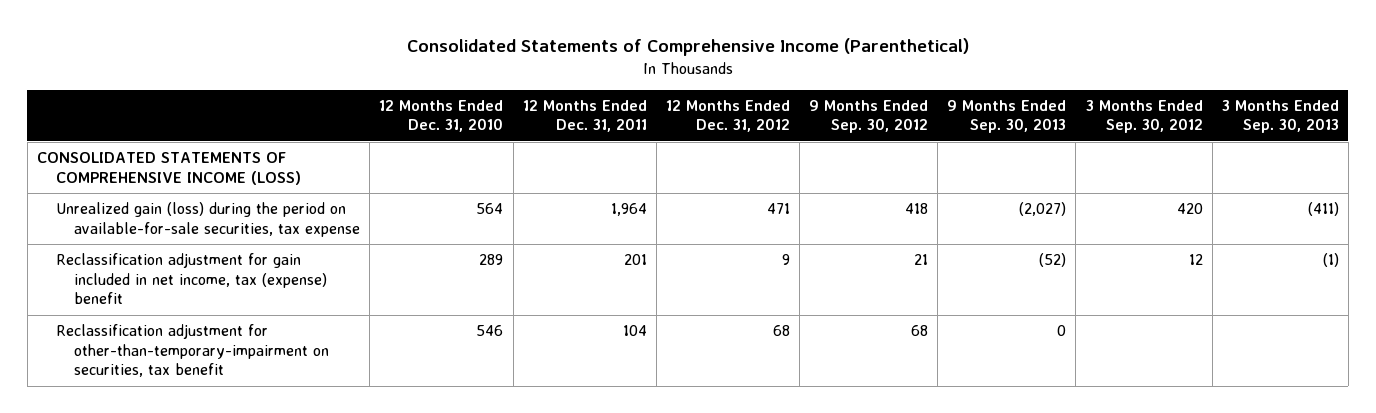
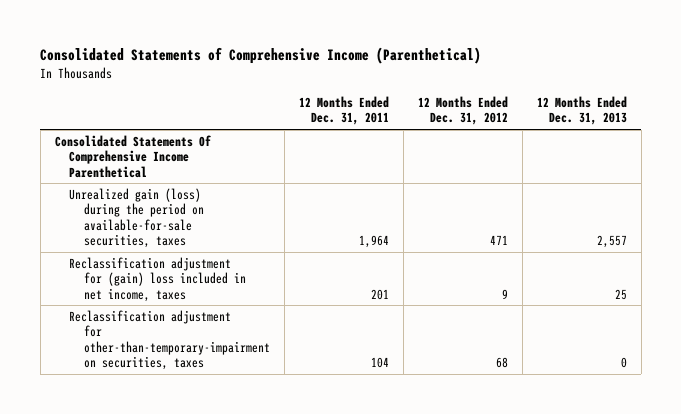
- | 12 Months Ended Dec. 31, 2010 | 12 Months Ended Dec. 31, 2011 | 12 Months Ended Dec. 31, 2012 | 9 Months Ended Sep. 30, 2012 | 9 Months Ended Sep. 30, 2013 | 3 Months Ended Sep. 30, 2012 | 3 Months Ended Sep. 30, 2013
+ | 12 Months Ended Dec. 31, 2011 | 12 Months Ended Dec. 31, 2012 | 12 Months Ended Dec. 31, 2013
- CONSOLIDATED STATEMENTS OF COMPREHENSIVE INCOME (LOSS)
- Unrealized gain (loss) during the period on available-for-sale securities, tax expense | 564 | 1,964 | 471 | 418 | (2,027) | 420 | (411)
- Reclassification adjustment for gain included in net income, tax (expense) benefit | 289 | 201 | 9 | 21 | (52) | 12 | (1)
- Reclassification adjustment for other-than-temporary-impairment on securities, tax benefit | 546 | 104 | 68 | 68 | 0 | |
+ Consolidated Statements Of Comprehensive Income Parenthetical
+ Unrealized gain (loss) during the period on available-for-sale securities, taxes | 1,964 | 471 | 2,557
+ Reclassification adjustment for (gain) loss included in net income, taxes | 201 | 9 | 25
+ Reclassification adjustment for other-than-temporary-impairment on securities, taxes | 104 | 68 | 0

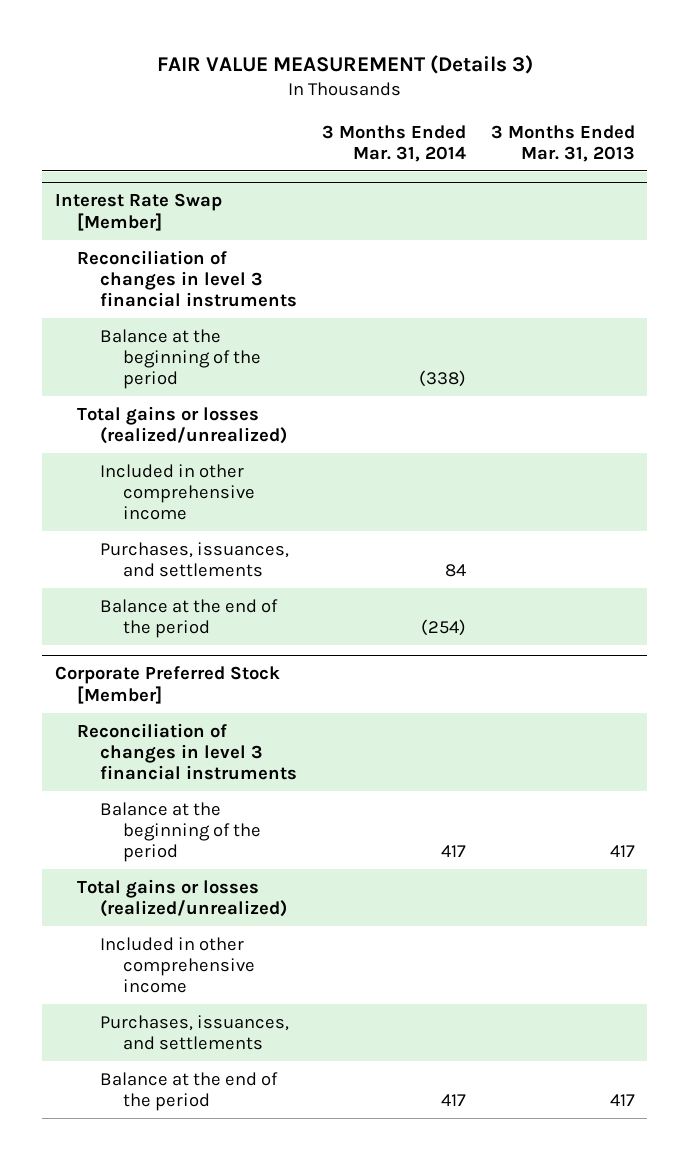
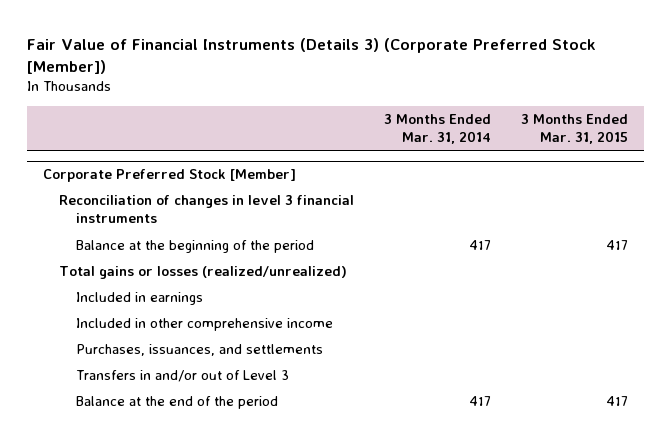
- FAIR VALUE MEASUREMENT (Details 3)
+ Fair Value of Financial Instruments (Details 3) (Corporate Preferred Stock [Member])
- | 3 Months Ended Mar. 31, 2014 | 3 Months Ended Mar. 31, 2013
+ | 3 Months Ended Mar. 31, 2014 | 3 Months Ended Mar. 31, 2015
- Interest Rate Swap [Member]
- Reconciliation of changes in level 3 financial instruments
- Balance at the beginning of the period | (338) |
- Total gains or losses (realized/unrealized)
- Included in other comprehensive income
- Purchases, issuances, and settlements | 84 |
- Balance at the end of the period | (254) |
@ Corporate Preferred Stock [Member]
+ Included in earnings
+ Transfers in and/or out of Level 3

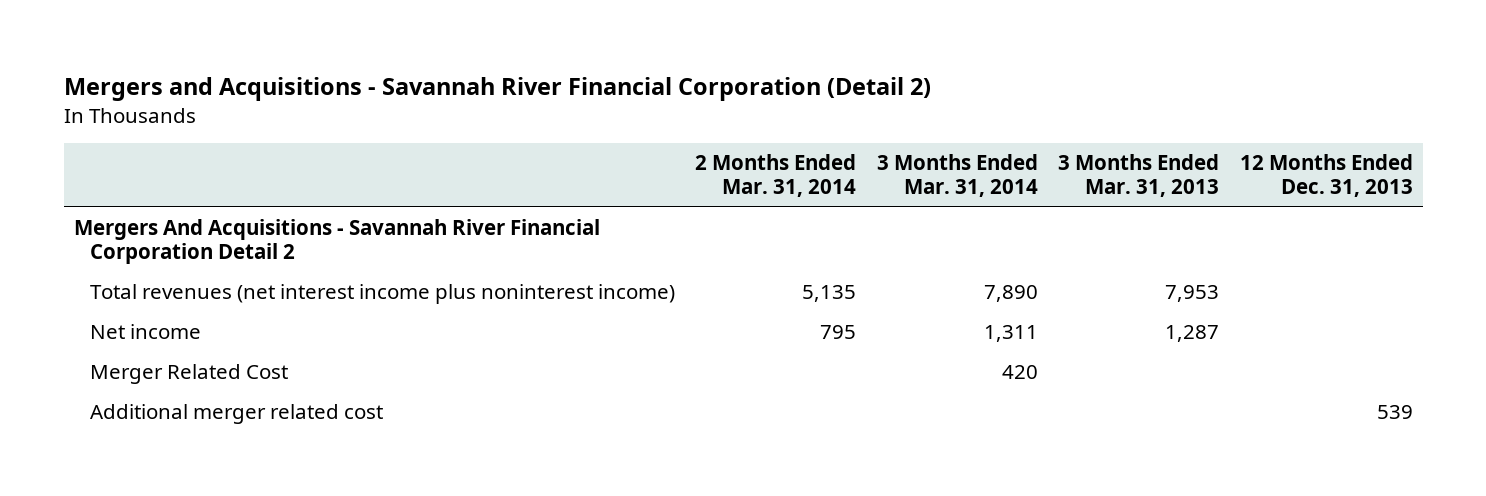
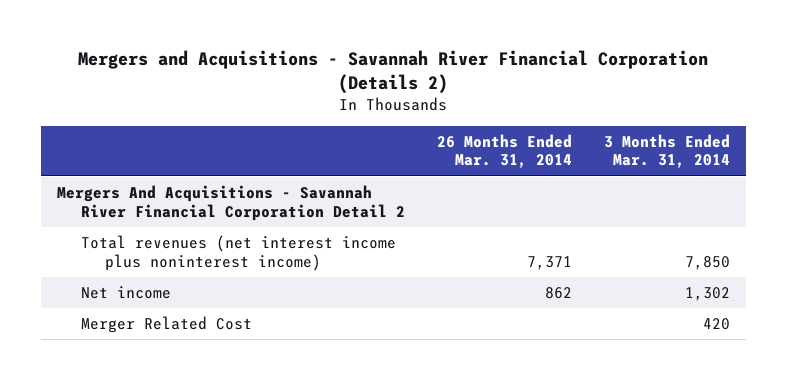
- Mergers and Acquisitions - Savannah River Financial Corporation (Detail 2)
+ Mergers and Acquisitions - Savannah River Financial Corporation (Details 2)
- | 2 Months Ended Mar. 31, 2014 | 3 Months Ended Mar. 31, 2014 | 3 Months Ended Mar. 31, 2013 | 12 Months Ended Dec. 31, 2013
+ | 26 Months Ended Mar. 31, 2014 | 3 Months Ended Mar. 31, 2014
- Total revenues (net interest income plus noninterest income) | 5,135 | 7,890 | 7,953 |
- Net income | 795 | 1,311 | 1,287 |
+ Total revenues (net interest income plus noninterest income) | 7,371 | 7,850
+ Net income | 862 | 1,302
- Additional merger related cost | | | | 539

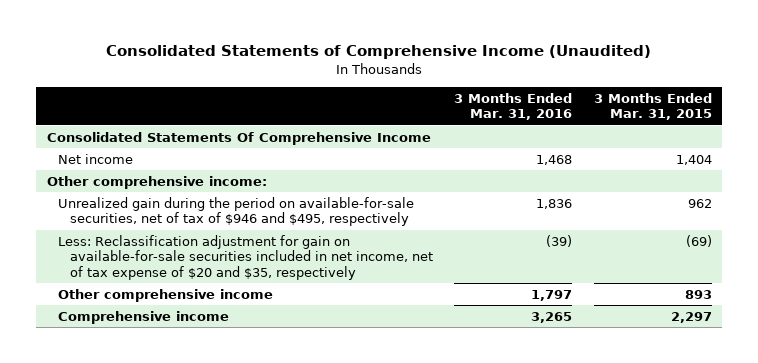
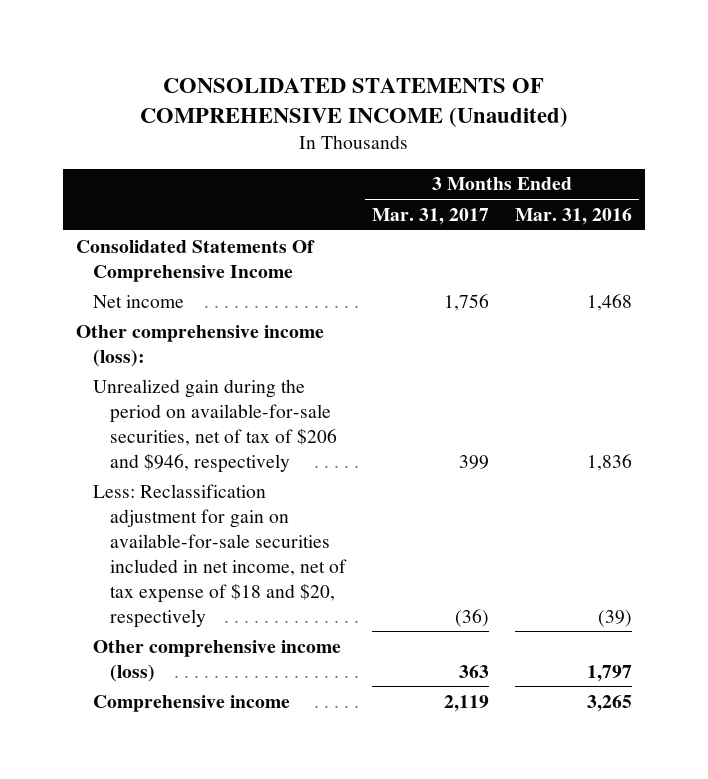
- Consolidated Statements of Comprehensive Income (Unaudited)
+ CONSOLIDATED STATEMENTS OF COMPREHENSIVE INCOME (Unaudited)
- | 3 Months Ended Mar. 31, 2016 | 3 Months Ended Mar. 31, 2015
+ | 3 Months Ended Mar. 31, 2017 | 3 Months Ended Mar. 31, 2016
- Other comprehensive income:
- Unrealized gain during the period on available-for-sale securities, net of tax of $946 and $495, respectively | 1,836 | 962
- Less: Reclassification adjustment for gain on available-for-sale securities included in net income, net of tax expense of $20 and $35, respectively | (39) | (69)
- Other comprehensive income | 1,797 | 893
+ Other comprehensive income (loss):
+ Unrealized gain during the period on available-for-sale securities, net of tax of $206 and $946, respectively | 399 | 1,836
+ Less: Reclassification adjustment for gain on available-for-sale securities included in net income, net of tax expense of $18 and $20, respectively | (36) | (39)
+ Other comprehensive income (loss) | 363 | 1,797

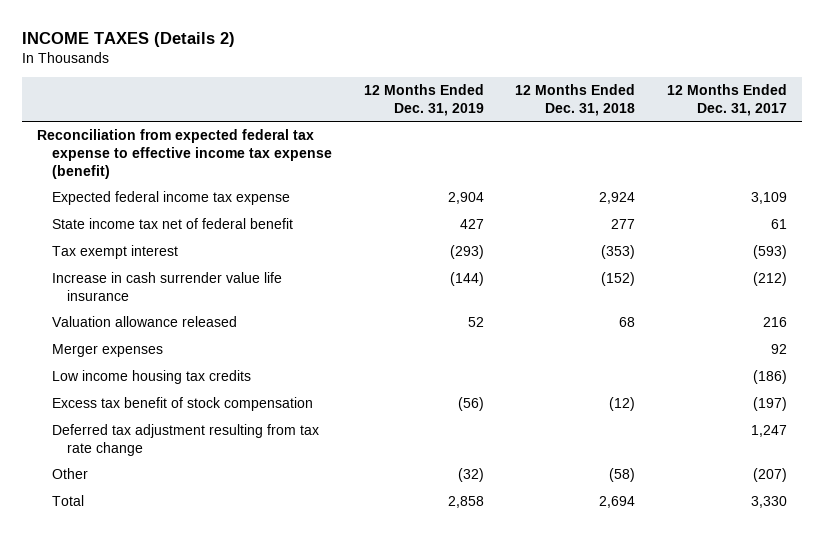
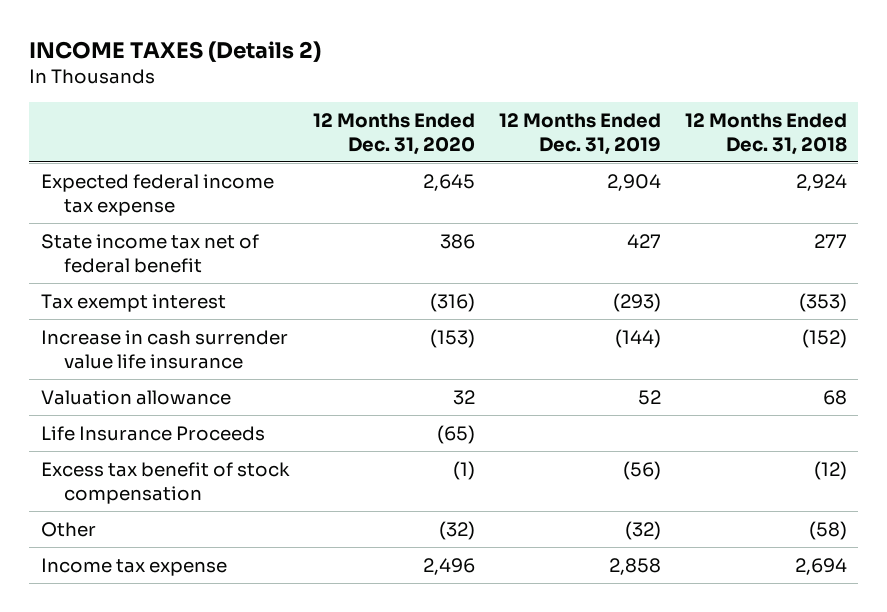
- | 12 Months Ended Dec. 31, 2019 | 12 Months Ended Dec. 31, 2018 | 12 Months Ended Dec. 31, 2017
+ | 12 Months Ended Dec. 31, 2020 | 12 Months Ended Dec. 31, 2019 | 12 Months Ended Dec. 31, 2018
- Reconciliation from expected federal tax expense to effective income tax expense (benefit)
- Valuation allowance released | 52 | 68 | 216
- Merger expenses | | | 92
- Low income housing tax credits | | | (186)
+ Valuation allowance | 32 | 52 | 68
+ Life Insurance Proceeds | (65) | |
- Deferred tax adjustment resulting from tax rate change | | | 1,247
- Total | 2,858 | 2,694 | 3,330
+ Income tax expense | 2,496 | 2,858 | 2,694

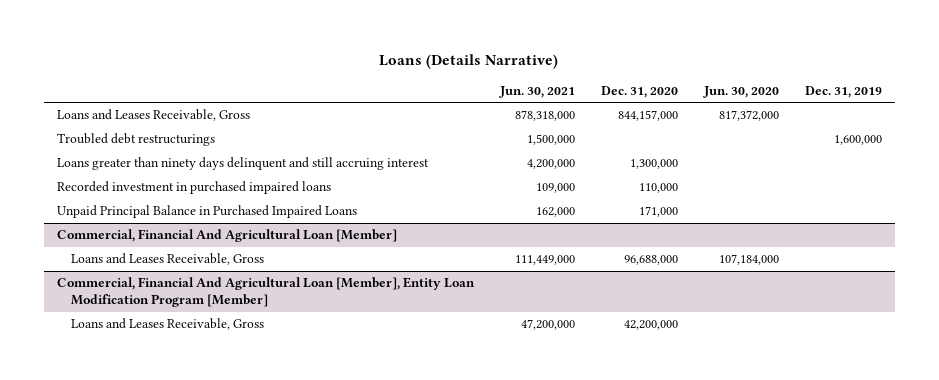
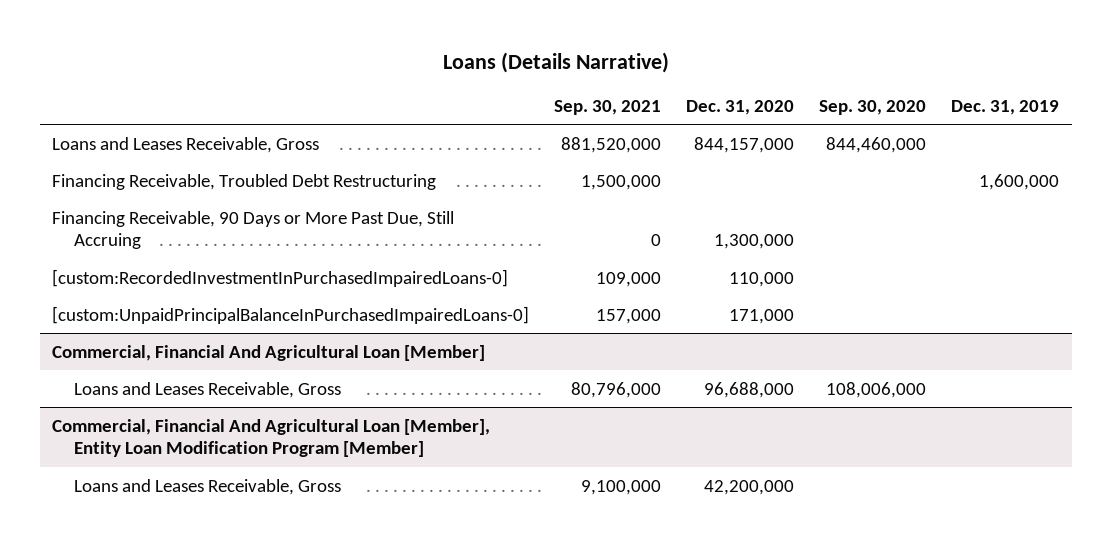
- | Jun. 30, 2021 | Dec. 31, 2020 | Jun. 30, 2020 | Dec. 31, 2019
+ | Sep. 30, 2021 | Dec. 31, 2020 | Sep. 30, 2020 | Dec. 31, 2019
- Troubled debt restructurings | 1,500,000 | | | 1,600,000
- Loans greater than ninety days delinquent and still accruing interest | 4,200,000 | 1,300,000 | |
- Recorded investment in purchased impaired loans | 109,000 | 110,000 | |
- Unpaid Principal Balance in Purchased Impaired Loans | 162,000 | 171,000 | |
+ Financing Receivable, Troubled Debt Restructuring | 1,500,000 | | | 1,600,000
+ Financing Receivable, 90 Days or More Past Due, Still Accruing | 0 | 1,300,000 | |
+ [custom:RecordedInvestmentInPurchasedImpairedLoans-0] | 109,000 | 110,000 | |
+ [custom:UnpaidPrincipalBalanceInPurchasedImpairedLoans-0] | 157,000 | 171,000 | |

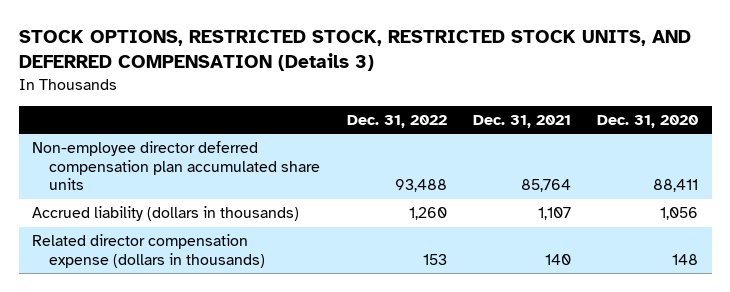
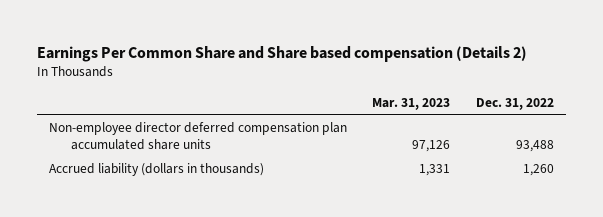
- STOCK OPTIONS, RESTRICTED STOCK, RESTRICTED STOCK UNITS, AND DEFERRED COMPENSATION (Details 3)
+ Earnings Per Common Share and Share based compensation (Details 2)
- | Dec. 31, 2022 | Dec. 31, 2021 | Dec. 31, 2020
+ | Mar. 31, 2023 | Dec. 31, 2022
- Related director compensation expense (dollars in thousands) | 153 | 140 | 148

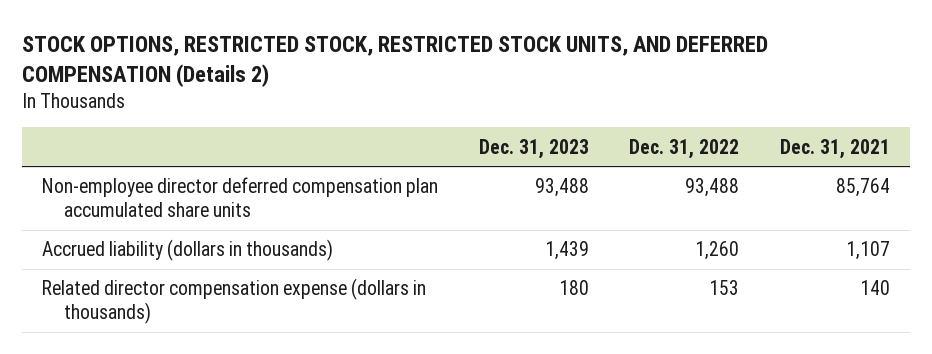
- Earnings Per Common Share and Share based compensation (Details 2)
+ STOCK OPTIONS, RESTRICTED STOCK, RESTRICTED STOCK UNITS, AND DEFERRED COMPENSATION (Details 2)
- | Mar. 31, 2023 | Dec. 31, 2022
+ | Dec. 31, 2023 | Dec. 31, 2022 | Dec. 31, 2021
+ Related director compensation expense (dollars in thousands) | 180 | 153 | 140

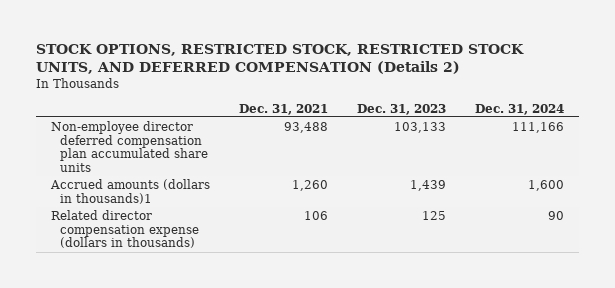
- | Dec. 31, 2023 | Dec. 31, 2022 | Dec. 31, 2021
+ | Dec. 31, 2021 | Dec. 31, 2023 | Dec. 31, 2024
- Non-employee director deferred compensation plan accumulated share units | 93,488 | 93,488 | 85,764
- Accrued liability (dollars in thousands) | 1,439 | 1,260 | 1,107
- Related director compensation expense (dollars in thousands) | 180 | 153 | 140
+ Non-employee director deferred compensation plan accumulated share units | 93,488 | 103,133 | 111,166
+ Accrued amounts (dollars in thousands)1 | 1,260 | 1,439 | 1,600
+ Related director compensation expense (dollars in thousands) | 106 | 125 | 90

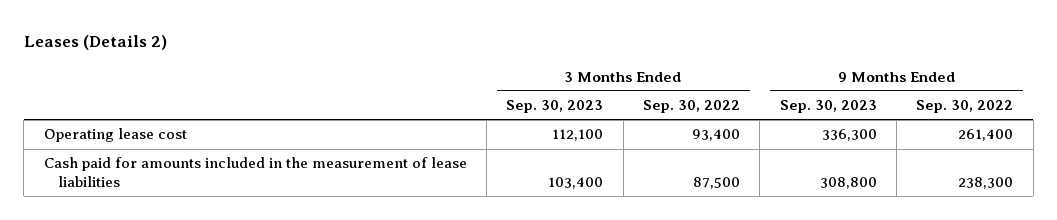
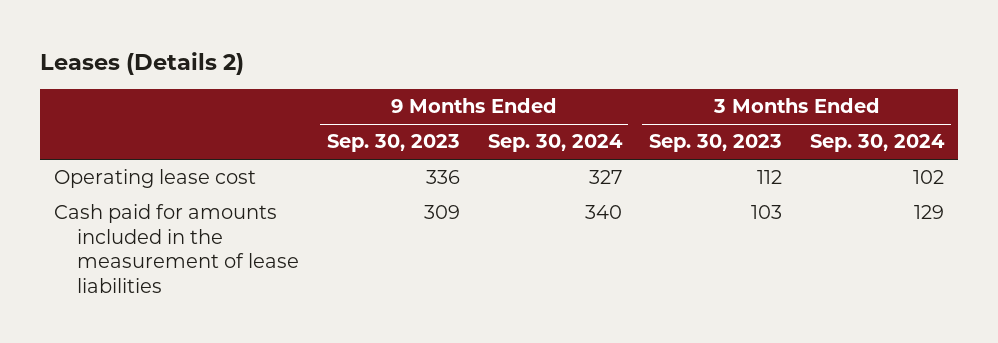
- | 3 Months Ended Sep. 30, 2023 | 3 Months Ended Sep. 30, 2022 | 9 Months Ended Sep. 30, 2023 | 9 Months Ended Sep. 30, 2022
+ | 9 Months Ended Sep. 30, 2023 | 9 Months Ended Sep. 30, 2024 | 3 Months Ended Sep. 30, 2023 | 3 Months Ended Sep. 30, 2024
- Operating lease cost | 112,100 | 93,400 | 336,300 | 261,400
- Cash paid for amounts included in the measurement of lease liabilities | 103,400 | 87,500 | 308,800 | 238,300
+ Operating lease cost | 336 | 327 | 112 | 102
+ Cash paid for amounts included in the measurement of lease liabilities | 309 | 340 | 103 | 129

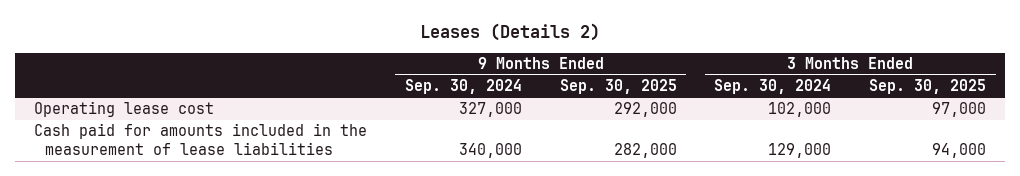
- | 9 Months Ended Sep. 30, 2023 | 9 Months Ended Sep. 30, 2024 | 3 Months Ended Sep. 30, 2023 | 3 Months Ended Sep. 30, 2024
+ | 9 Months Ended Sep. 30, 2024 | 9 Months Ended Sep. 30, 2025 | 3 Months Ended Sep. 30, 2024 | 3 Months Ended Sep. 30, 2025
- Operating lease cost | 336 | 327 | 112 | 102
- Cash paid for amounts included in the measurement of lease liabilities | 309 | 340 | 103 | 129
+ Operating lease cost | 327,000 | 292,000 | 102,000 | 97,000
+ Cash paid for amounts included in the measurement of lease liabilities | 340,000 | 282,000 | 129,000 | 94,000

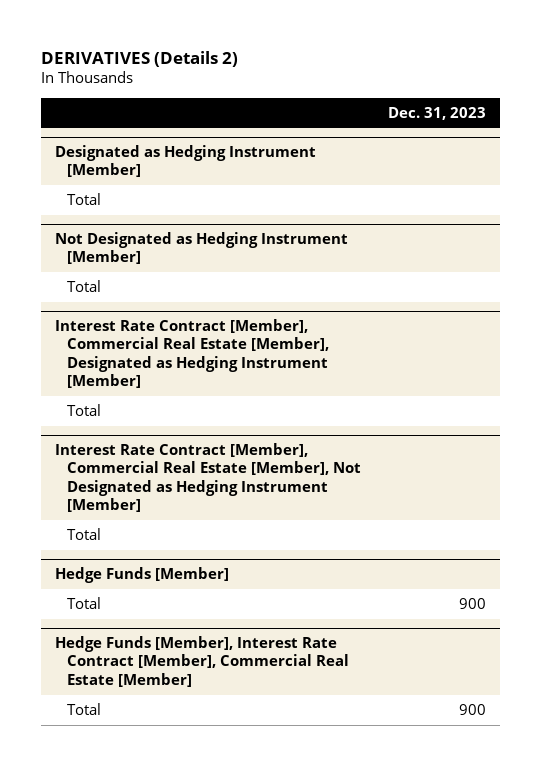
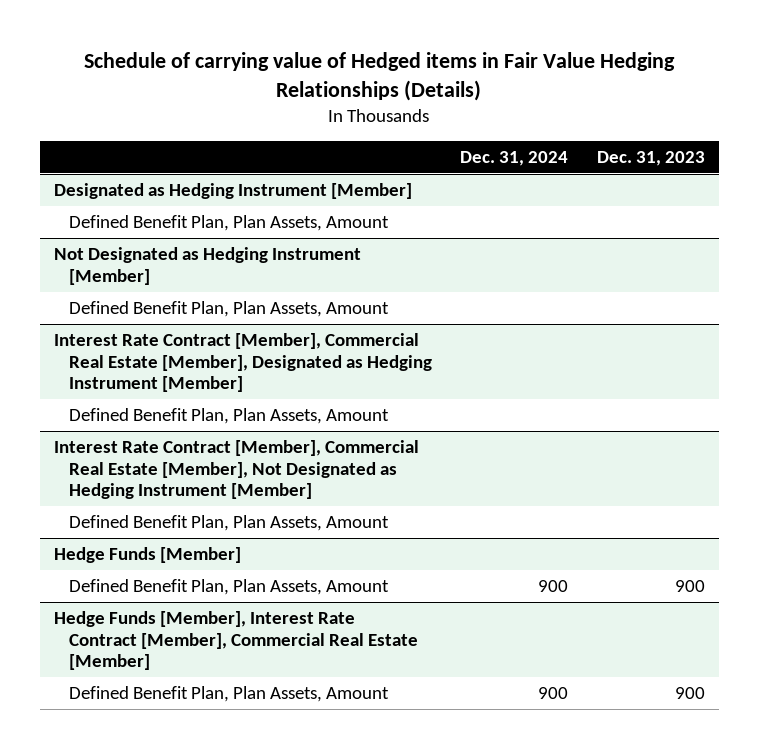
- DERIVATIVES (Details 2)
+ Schedule of carrying value of Hedged items in Fair Value Hedging Relationships (Details)
- | Dec. 31, 2023
+ | Dec. 31, 2024 | Dec. 31, 2023
@ Designated as Hedging Instrument [Member]
- Total
+ Defined Benefit Plan, Plan Assets, Amount
@ Not Designated as Hedging Instrument [Member]
- Total
+ Defined Benefit Plan, Plan Assets, Amount
@ Interest Rate Contract [Member], Commercial Real Estate [Member], Designated as Hedging Instrument [Member]
- Total
+ Defined Benefit Plan, Plan Assets, Amount
@ Interest Rate Contract [Member], Commercial Real Estate [Member], Not Designated as Hedging Instrument [Member]
- Total
+ Defined Benefit Plan, Plan Assets, Amount
@ Hedge Funds [Member]
- Total | 900
+ Defined Benefit Plan, Plan Assets, Amount | 900 | 900
@ Hedge Funds [Member], Interest Rate Contract [Member], Commercial Real Estate [Member]
- Total | 900
+ Defined Benefit Plan, Plan Assets, Amount | 900 | 900

